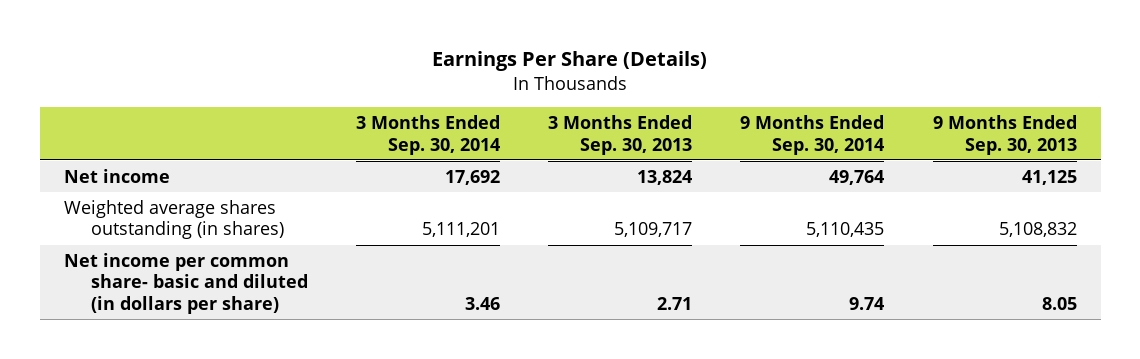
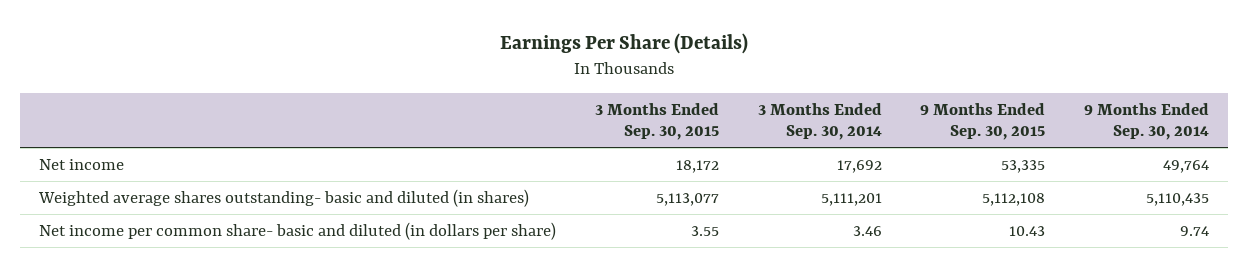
- | 3 Months Ended Sep. 30, 2014 | 3 Months Ended Sep. 30, 2013 | 9 Months Ended Sep. 30, 2014 | 9 Months Ended Sep. 30, 2013
+ | 3 Months Ended Sep. 30, 2015 | 3 Months Ended Sep. 30, 2014 | 9 Months Ended Sep. 30, 2015 | 9 Months Ended Sep. 30, 2014
- Weighted average shares outstanding (in shares) | 5,111,201 | 5,109,717 | 5,110,435 | 5,108,832
+ Weighted average shares outstanding- basic and diluted (in shares) | 5,113,077 | 5,111,201 | 5,112,108 | 5,110,435

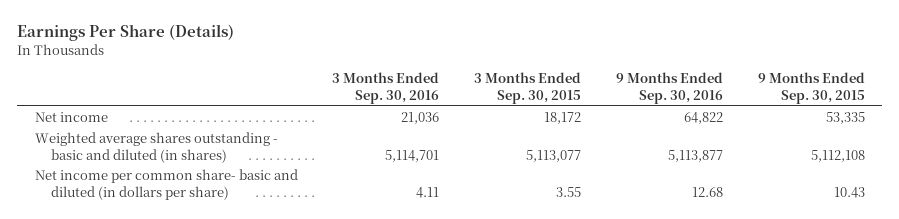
- | 3 Months Ended Sep. 30, 2015 | 3 Months Ended Sep. 30, 2014 | 9 Months Ended Sep. 30, 2015 | 9 Months Ended Sep. 30, 2014
+ | 3 Months Ended Sep. 30, 2016 | 3 Months Ended Sep. 30, 2015 | 9 Months Ended Sep. 30, 2016 | 9 Months Ended Sep. 30, 2015
- Weighted average shares outstanding- basic and diluted (in shares) | 5,113,077 | 5,111,201 | 5,112,108 | 5,110,435
+ Weighted average shares outstanding - basic and diluted (in shares) | 5,114,701 | 5,113,077 | 5,113,877 | 5,112,108

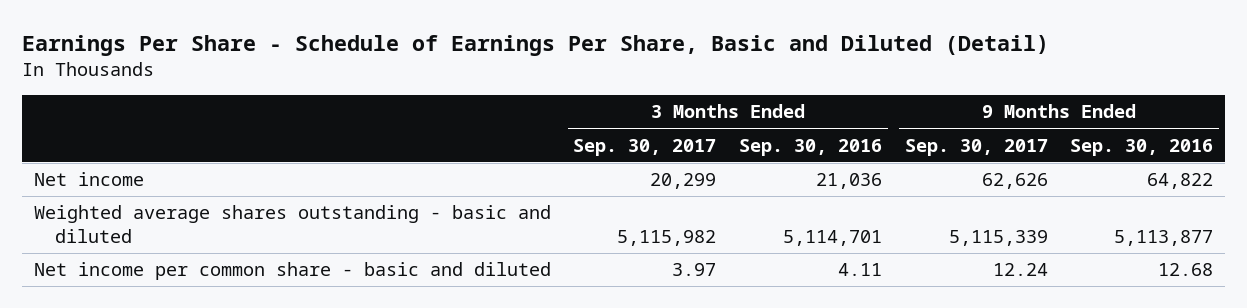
- Earnings Per Share (Details)
+ Earnings Per Share - Schedule of Earnings Per Share, Basic and Diluted (Detail)
- | 3 Months Ended Sep. 30, 2016 | 3 Months Ended Sep. 30, 2015 | 9 Months Ended Sep. 30, 2016 | 9 Months Ended Sep. 30, 2015
+ | 3 Months Ended Sep. 30, 2017 | 3 Months Ended Sep. 30, 2016 | 9 Months Ended Sep. 30, 2017 | 9 Months Ended Sep. 30, 2016
- Weighted average shares outstanding - basic and diluted (in shares) | 5,114,701 | 5,113,077 | 5,113,877 | 5,112,108
- Net income per common share- basic and diluted (in dollars per share) | 4.11 | 3.55 | 12.68 | 10.43
+ Weighted average shares outstanding - basic and diluted | 5,115,982 | 5,114,701 | 5,115,339 | 5,113,877
+ Net income per common share - basic and diluted | 3.97 | 4.11 | 12.24 | 12.68

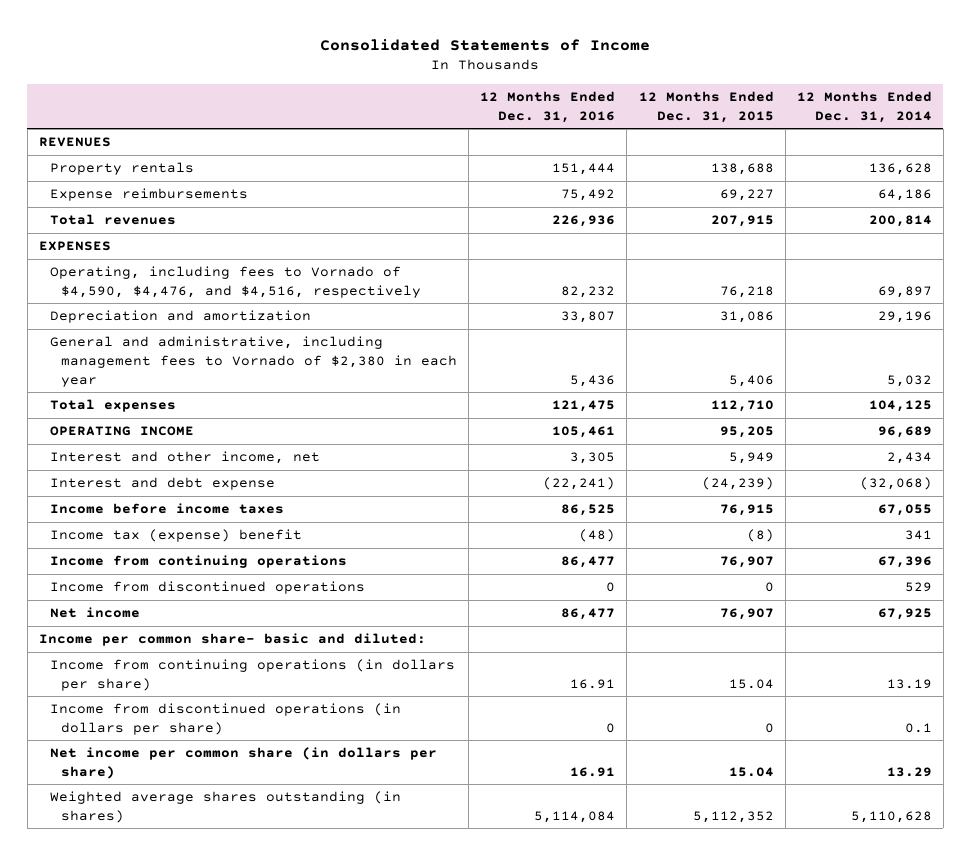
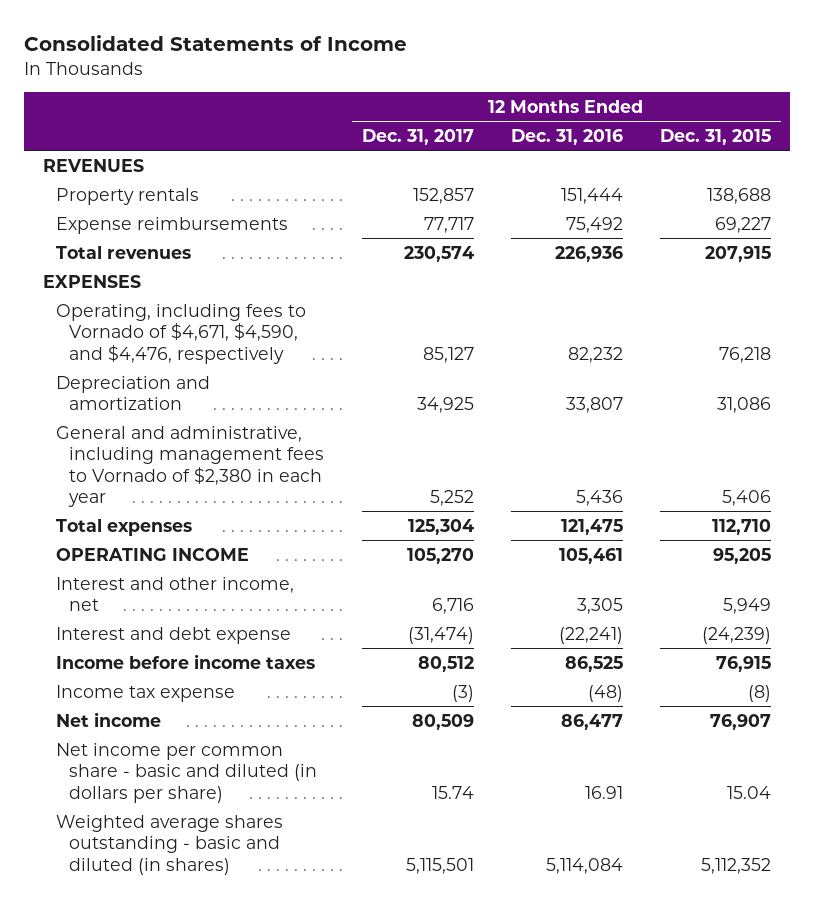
- | 12 Months Ended Dec. 31, 2016 | 12 Months Ended Dec. 31, 2015 | 12 Months Ended Dec. 31, 2014
+ | 12 Months Ended Dec. 31, 2017 | 12 Months Ended Dec. 31, 2016 | 12 Months Ended Dec. 31, 2015
- Operating, including fees to Vornado of $4,590, $4,476, and $4,516, respectively | 82,232 | 76,218 | 69,897
+ Operating, including fees to Vornado of $4,671, $4,590, and $4,476, respectively | 85,127 | 82,232 | 76,218
- Income tax (expense) benefit | (48) | (8) | 341
- Income from continuing operations | 86,477 | 76,907 | 67,396
- Income from discontinued operations | 0 | 0 | 529
+ Income tax expense | (3) | (48) | (8)
- Income per common share- basic and diluted:
- Income from continuing operations (in dollars per share) | 16.91 | 15.04 | 13.19
- Income from discontinued operations (in dollars per share) | 0 | 0 | 0.1
- Net income per common share (in dollars per share) | 16.91 | 15.04 | 13.29
- Weighted average shares outstanding (in shares) | 5,114,084 | 5,112,352 | 5,110,628
+ Net income per common share - basic and diluted (in dollars per share) | 15.74 | 16.91 | 15.04
+ Weighted average shares outstanding - basic and diluted (in shares) | 5,115,501 | 5,114,084 | 5,112,352

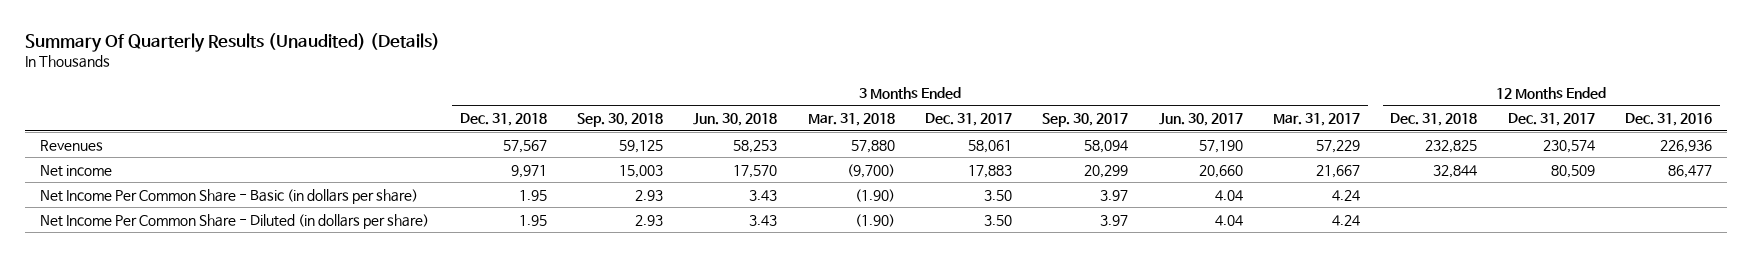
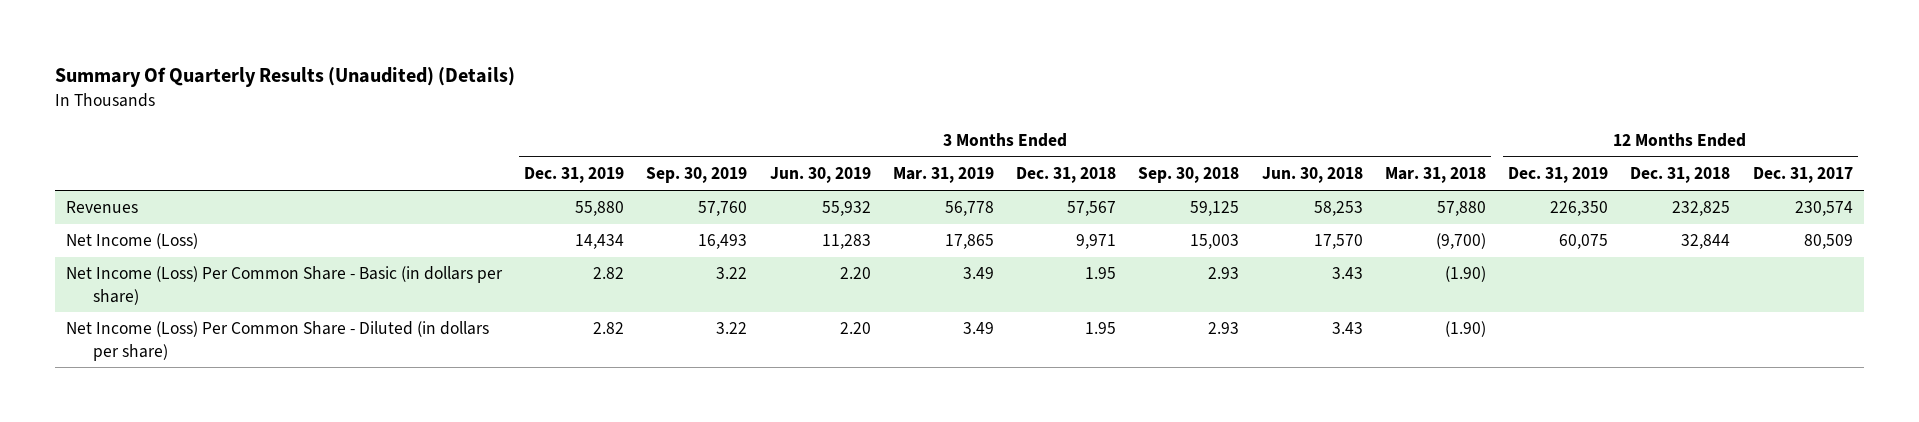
- | 3 Months Ended Dec. 31, 2018 | 3 Months Ended Sep. 30, 2018 | 3 Months Ended Jun. 30, 2018 | 3 Months Ended Mar. 31, 2018 | 3 Months Ended Dec. 31, 2017 | 3 Months Ended Sep. 30, 2017 | 3 Months Ended Jun. 30, 2017 | 3 Months Ended Mar. 31, 2017 | 12 Months Ended Dec. 31, 2018 | 12 Months Ended Dec. 31, 2017 | 12 Months Ended Dec. 31, 2016
+ | 3 Months Ended Dec. 31, 2019 | 3 Months Ended Sep. 30, 2019 | 3 Months Ended Jun. 30, 2019 | 3 Months Ended Mar. 31, 2019 | 3 Months Ended Dec. 31, 2018 | 3 Months Ended Sep. 30, 2018 | 3 Months Ended Jun. 30, 2018 | 3 Months Ended Mar. 31, 2018 | 12 Months Ended Dec. 31, 2019 | 12 Months Ended Dec. 31, 2018 | 12 Months Ended Dec. 31, 2017
- Net income | 9,971 | 15,003 | 17,570 | (9,700) | 17,883 | 20,299 | 20,660 | 21,667 | 32,844 | 80,509 | 86,477
- Net Income Per Common Share - Basic (in dollars per share) | 1.95 | 2.93 | 3.43 | (1.90) | 3.50 | 3.97 | 4.04 | 4.24 | | |
- Net Income Per Common Share - Diluted (in dollars per share) | 1.95 | 2.93 | 3.43 | (1.90) | 3.50 | 3.97 | 4.04 | 4.24 | | |
+ Net Income (Loss) | 14,434 | 16,493 | 11,283 | 17,865 | 9,971 | 15,003 | 17,570 | (9,700) | 60,075 | 32,844 | 80,509
+ Net Income (Loss) Per Common Share - Basic (in dollars per share) | 2.82 | 3.22 | 2.20 | 3.49 | 1.95 | 2.93 | 3.43 | (1.90) | | |
+ Net Income (Loss) Per Common Share - Diluted (in dollars per share) | 2.82 | 3.22 | 2.20 | 3.49 | 1.95 | 2.93 | 3.43 | (1.90) | | |

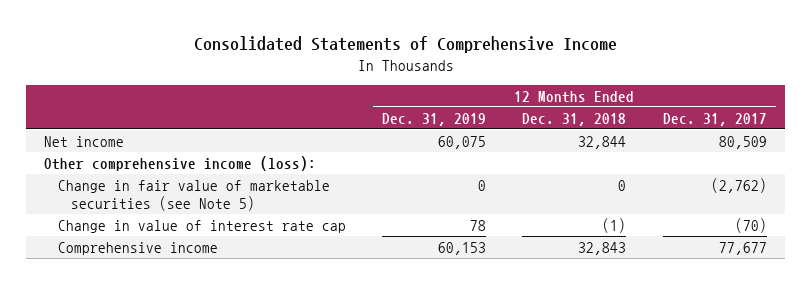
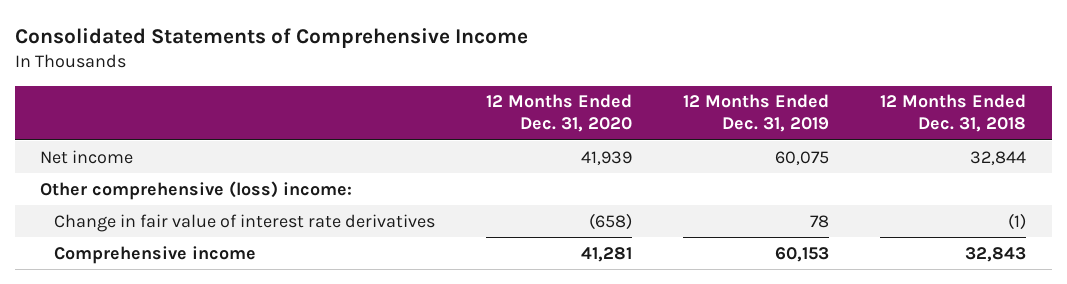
- | 12 Months Ended Dec. 31, 2019 | 12 Months Ended Dec. 31, 2018 | 12 Months Ended Dec. 31, 2017
+ | 12 Months Ended Dec. 31, 2020 | 12 Months Ended Dec. 31, 2019 | 12 Months Ended Dec. 31, 2018
- Other comprehensive income (loss):
- Change in fair value of marketable securities (see Note 5) | 0 | 0 | (2,762)
- Change in value of interest rate cap | 78 | (1) | (70)
+ Other comprehensive (loss) income:
+ Change in fair value of interest rate derivatives | (658) | 78 | (1)

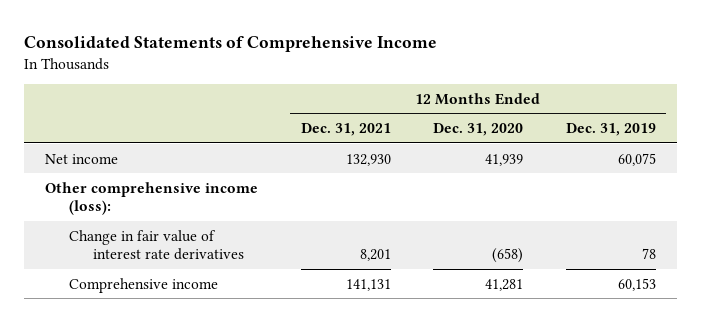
- | 12 Months Ended Dec. 31, 2020 | 12 Months Ended Dec. 31, 2019 | 12 Months Ended Dec. 31, 2018
+ | 12 Months Ended Dec. 31, 2021 | 12 Months Ended Dec. 31, 2020 | 12 Months Ended Dec. 31, 2019
- Other comprehensive (loss) income:
+ Other comprehensive income (loss):

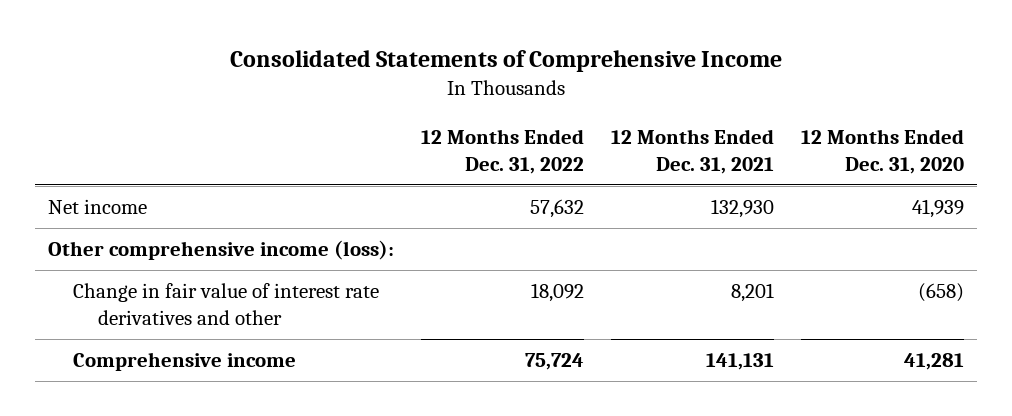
- | 12 Months Ended Dec. 31, 2021 | 12 Months Ended Dec. 31, 2020 | 12 Months Ended Dec. 31, 2019
+ | 12 Months Ended Dec. 31, 2022 | 12 Months Ended Dec. 31, 2021 | 12 Months Ended Dec. 31, 2020
- Change in fair value of interest rate derivatives | 8,201 | (658) | 78
+ Change in fair value of interest rate derivatives and other | 18,092 | 8,201 | (658)

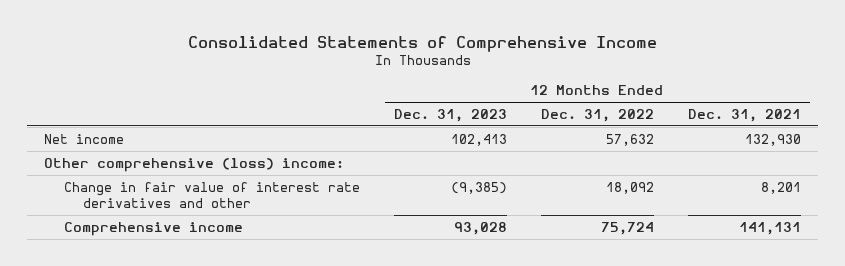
- | 12 Months Ended Dec. 31, 2022 | 12 Months Ended Dec. 31, 2021 | 12 Months Ended Dec. 31, 2020
+ | 12 Months Ended Dec. 31, 2023 | 12 Months Ended Dec. 31, 2022 | 12 Months Ended Dec. 31, 2021
- Other comprehensive income (loss):
+ Other comprehensive (loss) income:

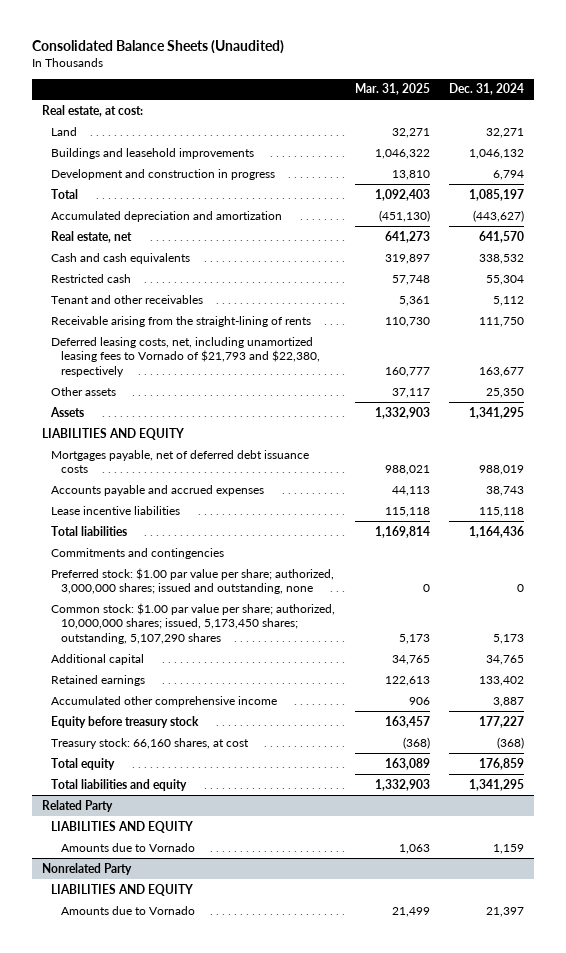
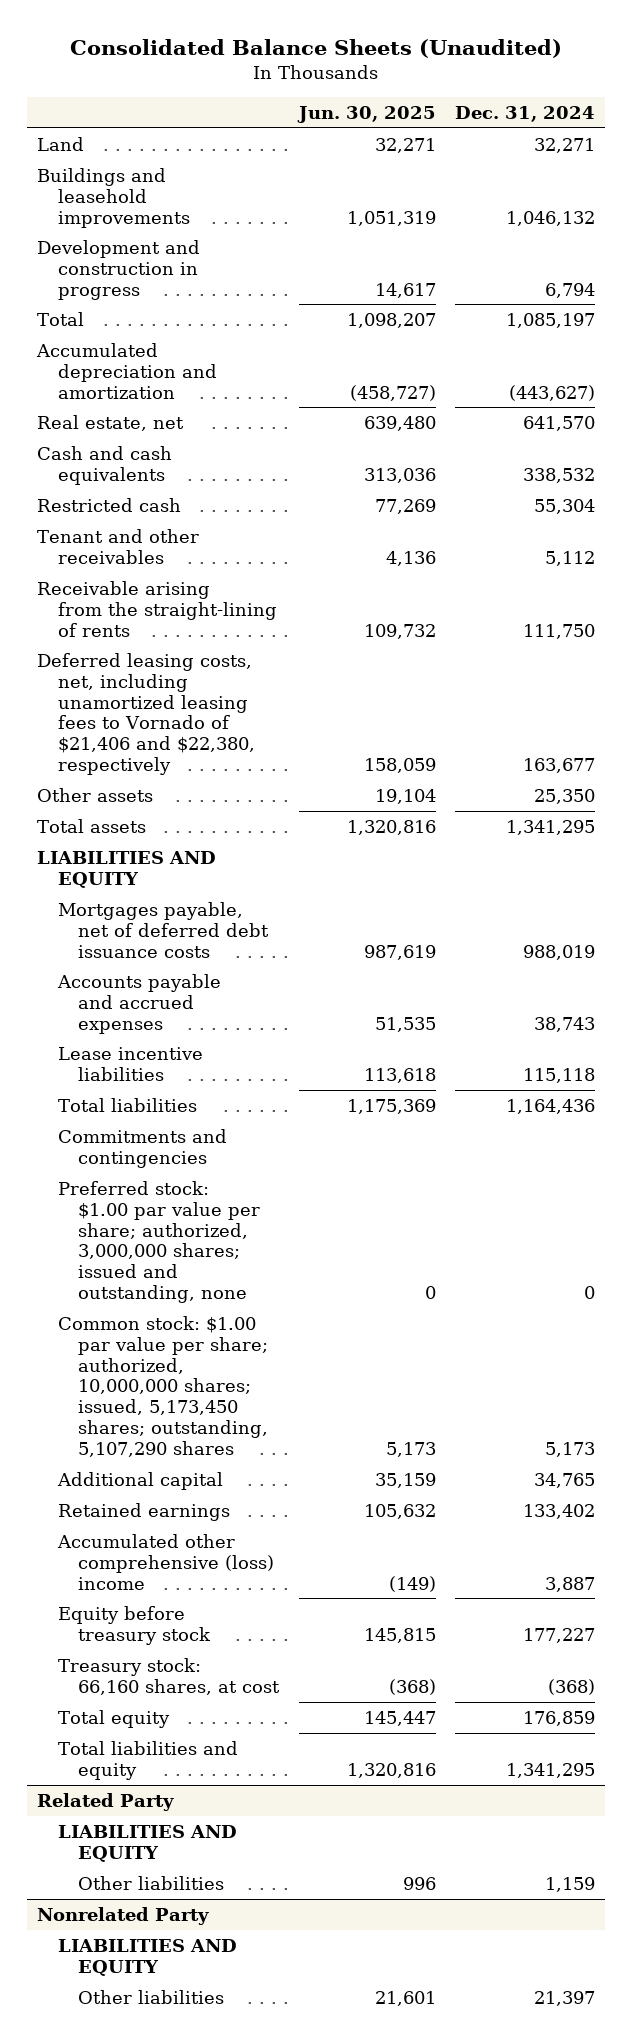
- | Mar. 31, 2025 | Dec. 31, 2024
+ | Jun. 30, 2025 | Dec. 31, 2024
- Real estate, at cost:
- Deferred leasing costs, net, including unamortized leasing fees to Vornado of $21,793 and $22,380, respectively | 160,777 | 163,677
+ Deferred leasing costs, net, including unamortized leasing fees to Vornado of $21,406 and $22,380, respectively | 158,059 | 163,677
- Assets | 1,332,903 | 1,341,295
+ Total assets | 1,320,816 | 1,341,295
- Accumulated other comprehensive income | 906 | 3,887
+ Accumulated other comprehensive (loss) income | (149) | 3,887
@ Related Party
- Amounts due to Vornado | 1,063 | 1,159
+ Other liabilities | 996 | 1,159
@ Nonrelated Party
- Amounts due to Vornado | 21,499 | 21,397
+ Other liabilities | 21,601 | 21,397

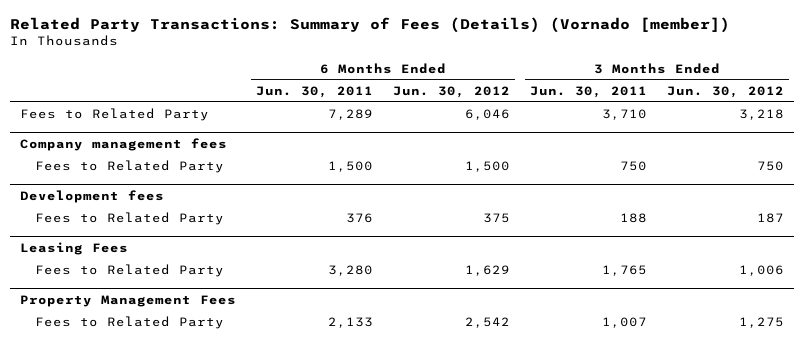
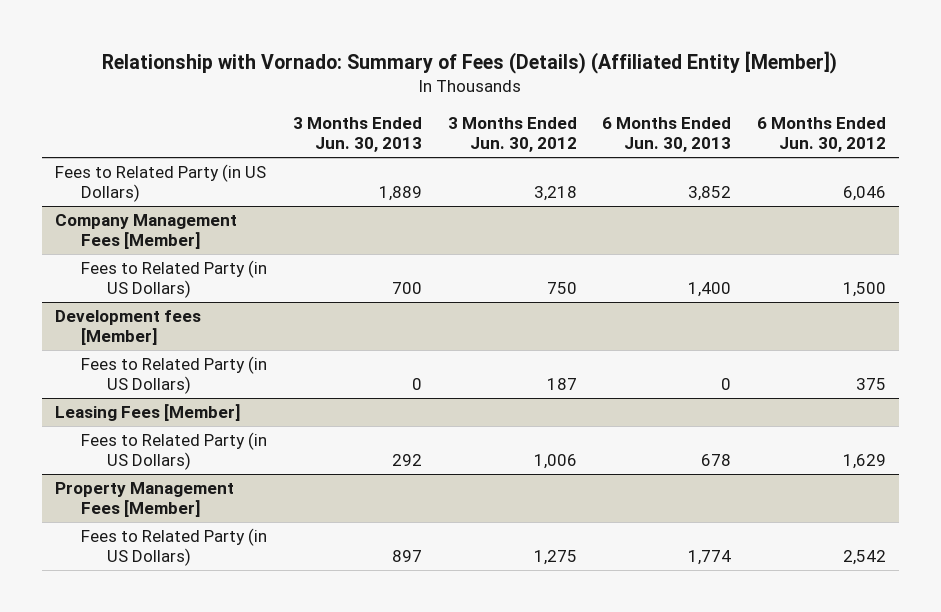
- Related Party Transactions: Summary of Fees (Details) (Vornado [member])
+ Relationship with Vornado: Summary of Fees (Details) (Affiliated Entity [Member])
- | 6 Months Ended Jun. 30, 2011 | 6 Months Ended Jun. 30, 2012 | 3 Months Ended Jun. 30, 2011 | 3 Months Ended Jun. 30, 2012
+ | 3 Months Ended Jun. 30, 2013 | 3 Months Ended Jun. 30, 2012 | 6 Months Ended Jun. 30, 2013 | 6 Months Ended Jun. 30, 2012
- Fees to Related Party | 7,289 | 6,046 | 3,710 | 3,218
- Company management fees
- Fees to Related Party | 1,500 | 1,500 | 750 | 750
- Development fees
- Fees to Related Party | 376 | 375 | 188 | 187
- Leasing Fees
- Fees to Related Party | 3,280 | 1,629 | 1,765 | 1,006
- Property Management Fees
- Fees to Related Party | 2,133 | 2,542 | 1,007 | 1,275
+ Fees to Related Party (in US Dollars) | 1,889 | 3,218 | 3,852 | 6,046
+ Company Management Fees [Member]
+ Fees to Related Party (in US Dollars) | 700 | 750 | 1,400 | 1,500
+ Development fees [Member]
+ Fees to Related Party (in US Dollars) | 0 | 187 | 0 | 375
+ Leasing Fees [Member]
+ Fees to Related Party (in US Dollars) | 292 | 1,006 | 678 | 1,629
+ Property Management Fees [Member]
+ Fees to Related Party (in US Dollars) | 897 | 1,275 | 1,774 | 2,542

